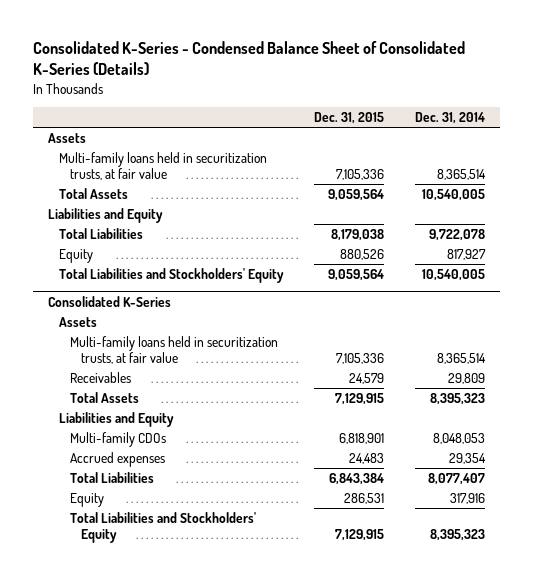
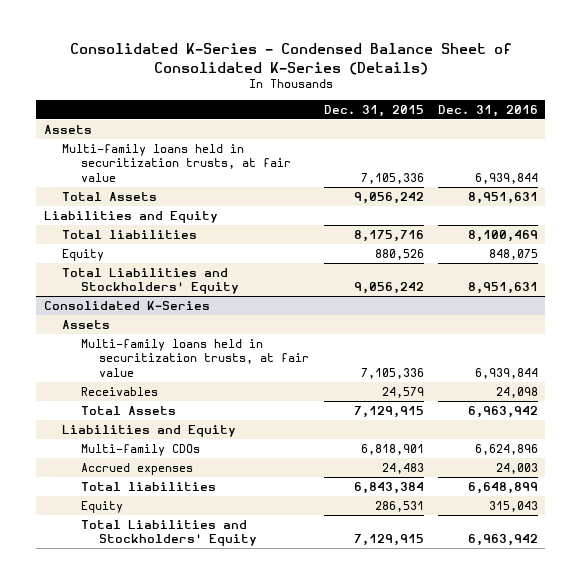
- | Dec. 31, 2015 | Dec. 31, 2014
+ | Dec. 31, 2015 | Dec. 31, 2016
- Total Assets | 9,059,564 | 10,540,005
+ Total Assets | 9,056,242 | 8,951,631
- Total Liabilities | 8,179,038 | 9,722,078
+ Total liabilities | 8,175,716 | 8,100,469
- Total Liabilities and Stockholders' Equity | 9,059,564 | 10,540,005
+ Total Liabilities and Stockholders' Equity | 9,056,242 | 8,951,631
@ Consolidated K-Series
- Total Liabilities | 6,843,384 | 8,077,407
+ Total liabilities | 6,843,384 | 6,648,899

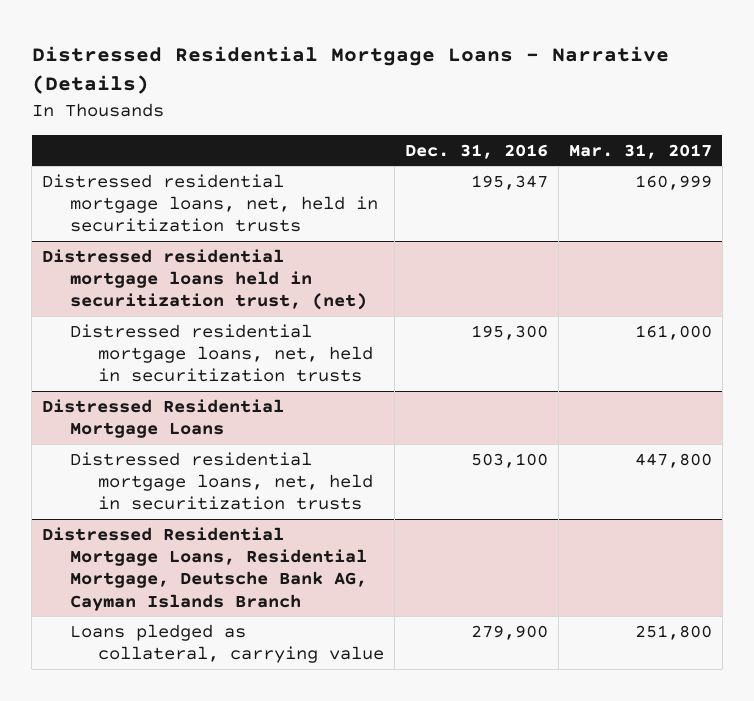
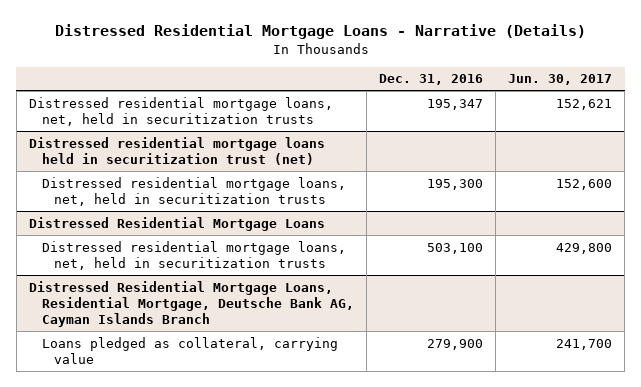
- | Dec. 31, 2016 | Mar. 31, 2017
+ | Dec. 31, 2016 | Jun. 30, 2017
- Distressed residential mortgage loans held in securitization trust, (net)
+ Distressed residential mortgage loans held in securitization trust (net)

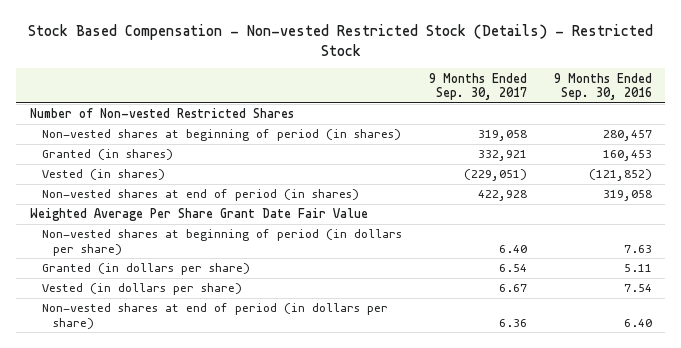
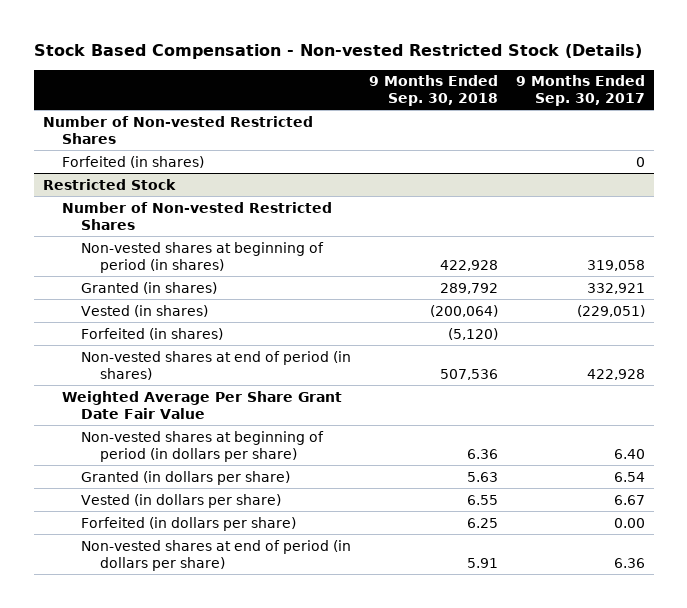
- Stock Based Compensation - Non-vested Restricted Stock (Details) - Restricted Stock
+ Stock Based Compensation - Non-vested Restricted Stock (Details)
- | 9 Months Ended Sep. 30, 2017 | 9 Months Ended Sep. 30, 2016
+ | 9 Months Ended Sep. 30, 2018 | 9 Months Ended Sep. 30, 2017
+ Forfeited (in shares) | | 0
+ Restricted Stock
+ Number of Non-vested Restricted Shares
+ Forfeited (in shares) | (5,120) |
+ Forfeited (in dollars per share) | 6.25 | 0.00

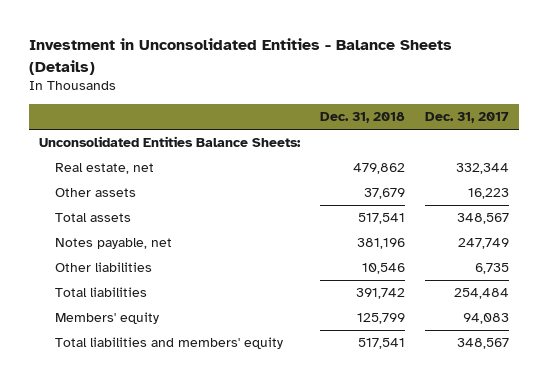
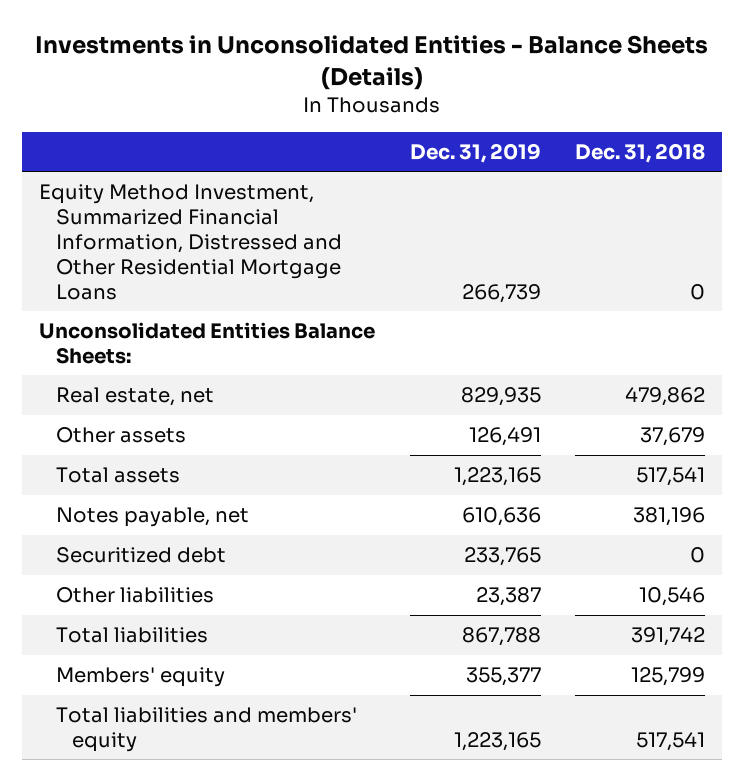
- Investment in Unconsolidated Entities - Balance Sheets (Details)
+ Investments in Unconsolidated Entities - Balance Sheets (Details)
- | Dec. 31, 2018 | Dec. 31, 2017
+ | Dec. 31, 2019 | Dec. 31, 2018
+ Equity Method Investment, Summarized Financial Information, Distressed and Other Residential Mortgage Loans | 266,739 | 0
+ Securitized debt | 233,765 | 0

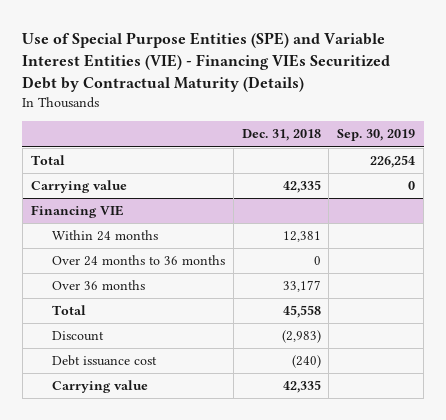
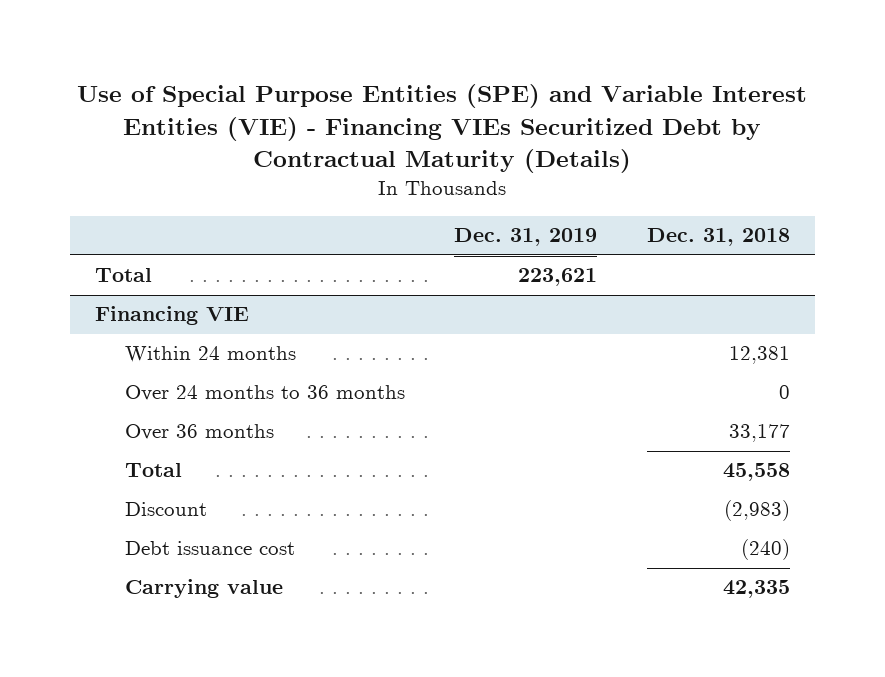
- | Dec. 31, 2018 | Sep. 30, 2019
+ | Dec. 31, 2019 | Dec. 31, 2018
- Carrying value | 42,335 | 0

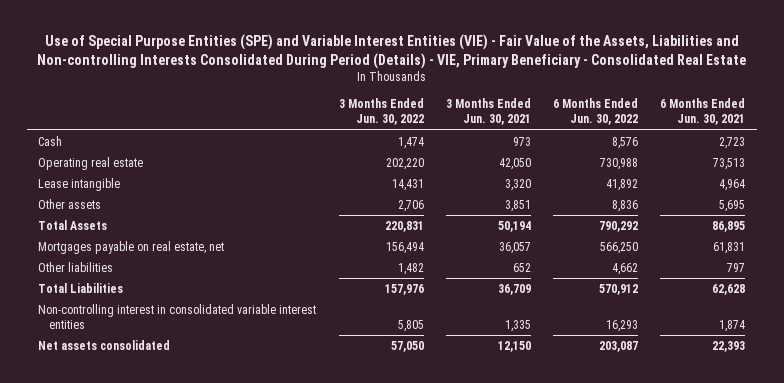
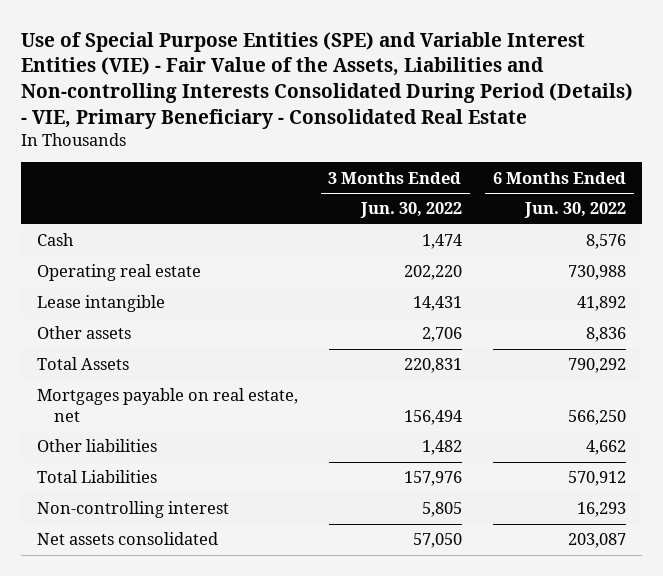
- | 3 Months Ended Jun. 30, 2022 | 3 Months Ended Jun. 30, 2021 | 6 Months Ended Jun. 30, 2022 | 6 Months Ended Jun. 30, 2021
+ | 3 Months Ended Jun. 30, 2022 | 6 Months Ended Jun. 30, 2022
- Non-controlling interest in consolidated variable interest entities | 5,805 | 1,335 | 16,293 | 1,874
+ Non-controlling interest | 5,805 | 16,293

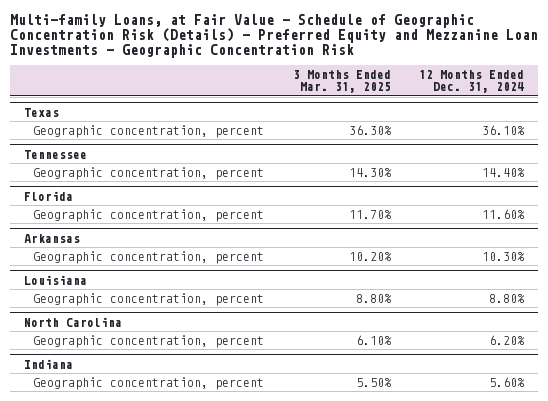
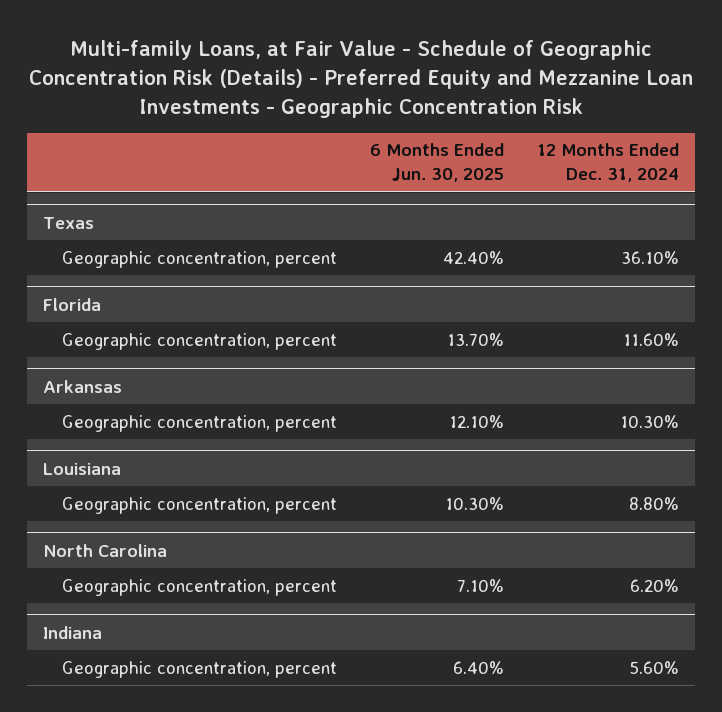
- | 3 Months Ended Mar. 31, 2025 | 12 Months Ended Dec. 31, 2024
+ | 6 Months Ended Jun. 30, 2025 | 12 Months Ended Dec. 31, 2024
- Tennessee
- Geographic concentration, percent | 14.30% | 14.40%

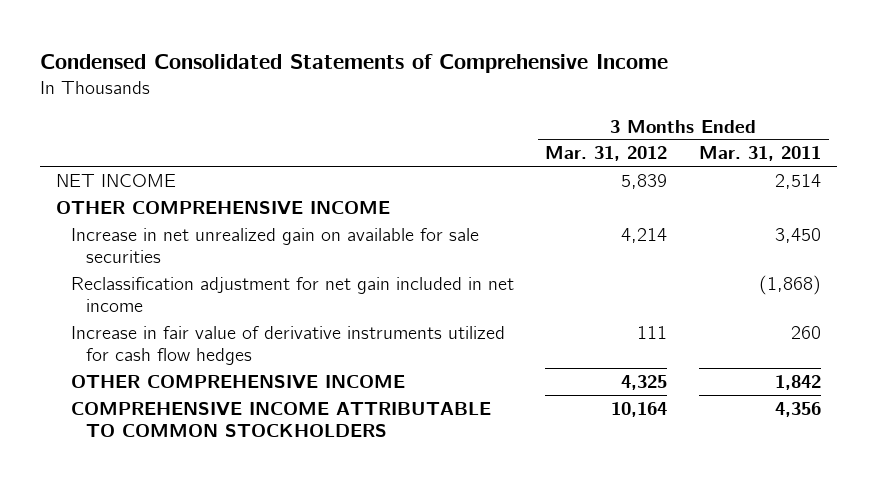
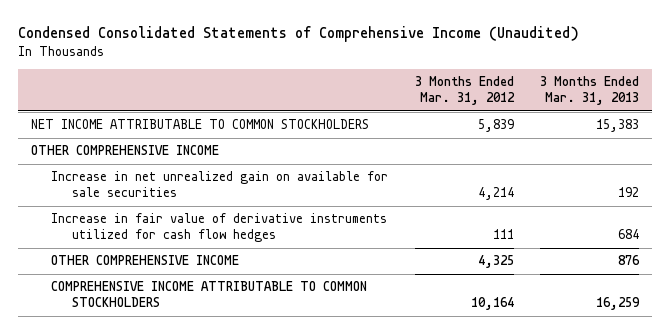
- Condensed Consolidated Statements of Comprehensive Income
+ Condensed Consolidated Statements of Comprehensive Income (Unaudited)
- | 3 Months Ended Mar. 31, 2012 | 3 Months Ended Mar. 31, 2011
+ | 3 Months Ended Mar. 31, 2012 | 3 Months Ended Mar. 31, 2013
- NET INCOME | 5,839 | 2,514
+ NET INCOME ATTRIBUTABLE TO COMMON STOCKHOLDERS | 5,839 | 15,383
- Reclassification adjustment for net gain included in net income | | (1,868)

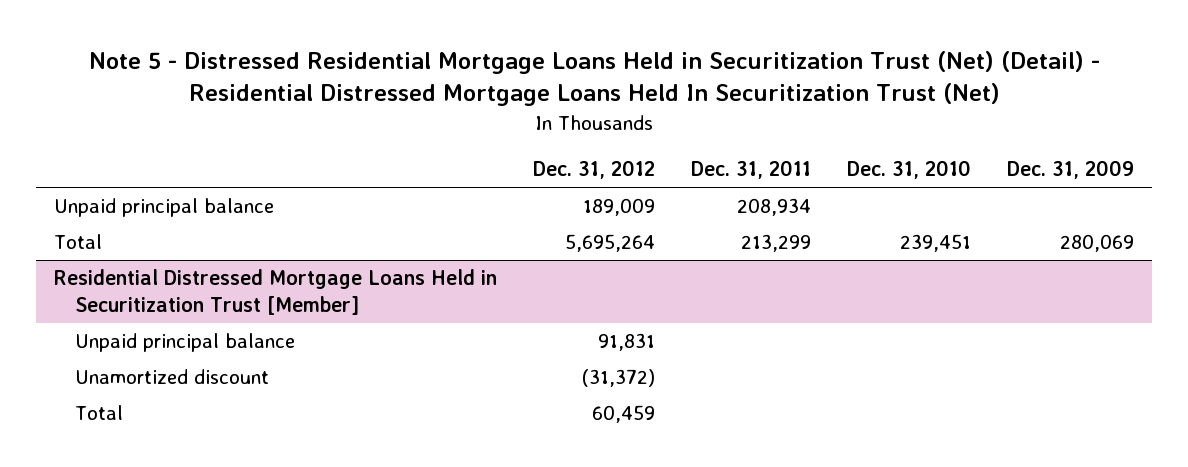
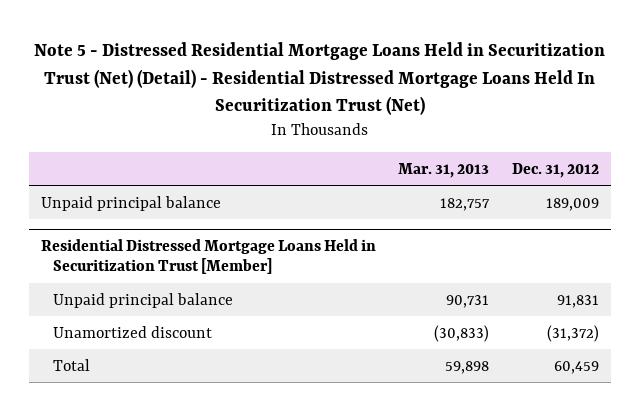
- | Dec. 31, 2012 | Dec. 31, 2011 | Dec. 31, 2010 | Dec. 31, 2009
+ | Mar. 31, 2013 | Dec. 31, 2012
- Total | 5,695,264 | 213,299 | 239,451 | 280,069

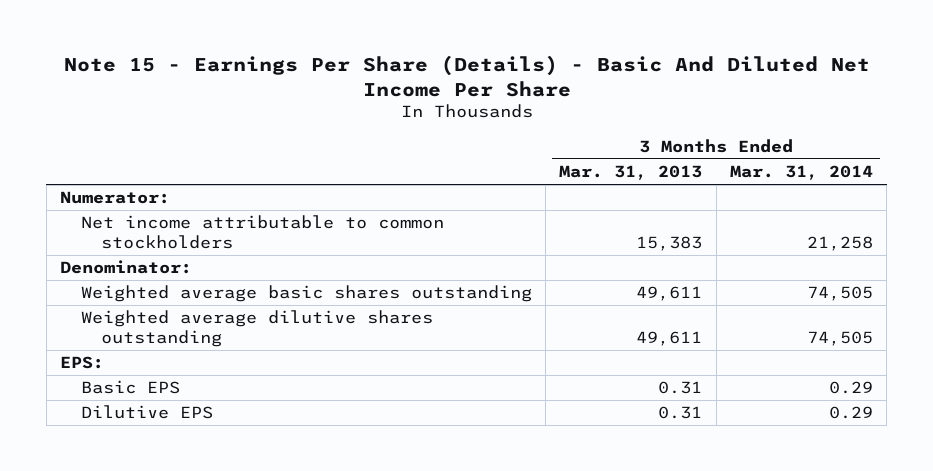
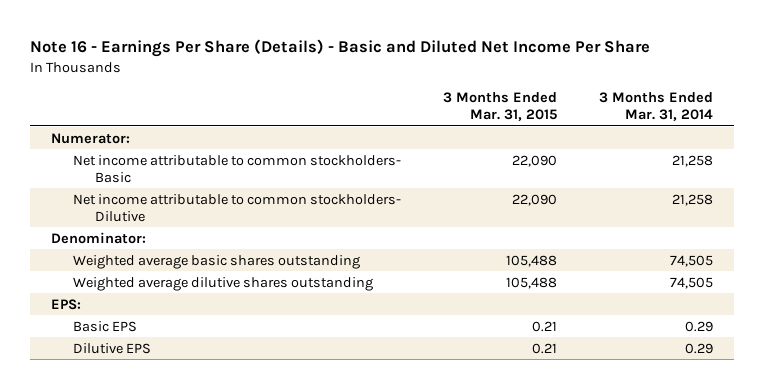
- Note 15 - Earnings Per Share (Details) - Basic And Diluted Net Income Per Share
+ Note 16 - Earnings Per Share (Details) - Basic and Diluted Net Income Per Share
- | 3 Months Ended Mar. 31, 2013 | 3 Months Ended Mar. 31, 2014
+ | 3 Months Ended Mar. 31, 2015 | 3 Months Ended Mar. 31, 2014
- Net income attributable to common stockholders | 15,383 | 21,258
+ Net income attributable to common stockholders- Basic | 22,090 | 21,258
+ Net income attributable to common stockholders- Dilutive | 22,090 | 21,258

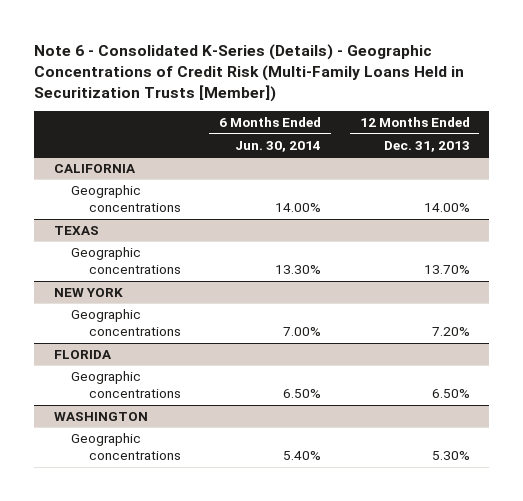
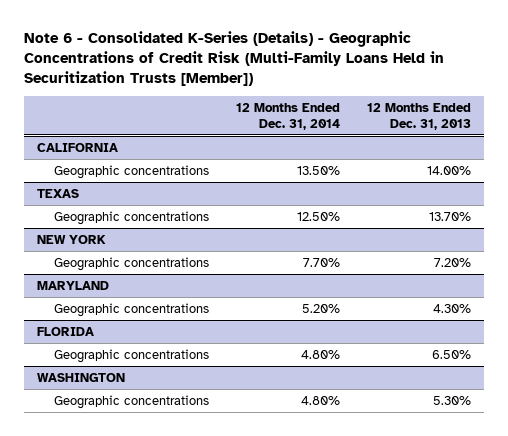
- | 6 Months Ended Jun. 30, 2014 | 12 Months Ended Dec. 31, 2013
+ | 12 Months Ended Dec. 31, 2014 | 12 Months Ended Dec. 31, 2013
+ MARYLAND
+ Geographic concentrations | 5.20% | 4.30%

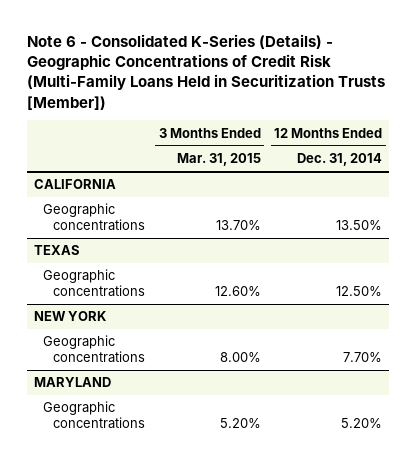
- | 12 Months Ended Dec. 31, 2014 | 12 Months Ended Dec. 31, 2013
+ | 3 Months Ended Mar. 31, 2015 | 12 Months Ended Dec. 31, 2014
- FLORIDA
- Geographic concentrations | 4.80% | 6.50%
- WASHINGTON
- Geographic concentrations | 4.80% | 5.30%

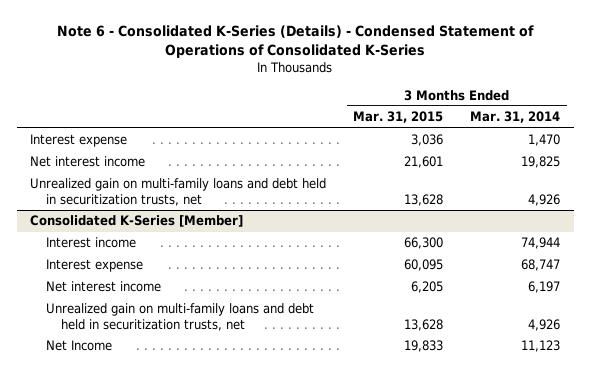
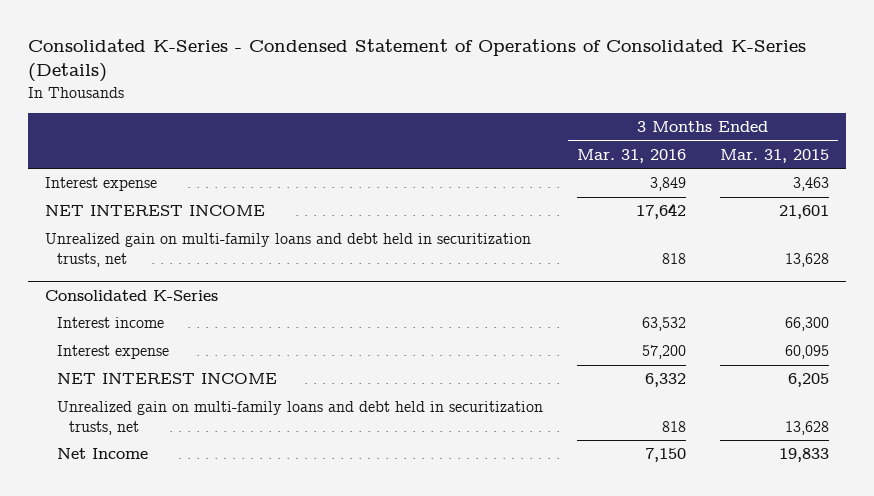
- Note 6 - Consolidated K-Series (Details) - Condensed Statement of Operations of Consolidated K-Series
+ Consolidated K-Series - Condensed Statement of Operations of Consolidated K-Series (Details)
- | 3 Months Ended Mar. 31, 2015 | 3 Months Ended Mar. 31, 2014
+ | 3 Months Ended Mar. 31, 2016 | 3 Months Ended Mar. 31, 2015
- Interest expense | 3,036 | 1,470
- Net interest income | 21,601 | 19,825
+ Interest expense | 3,849 | 3,463
+ NET INTEREST INCOME | 17,642 | 21,601
- Consolidated K-Series [Member]
+ Consolidated K-Series
- Net interest income | 6,205 | 6,197
+ NET INTEREST INCOME | 6,332 | 6,205

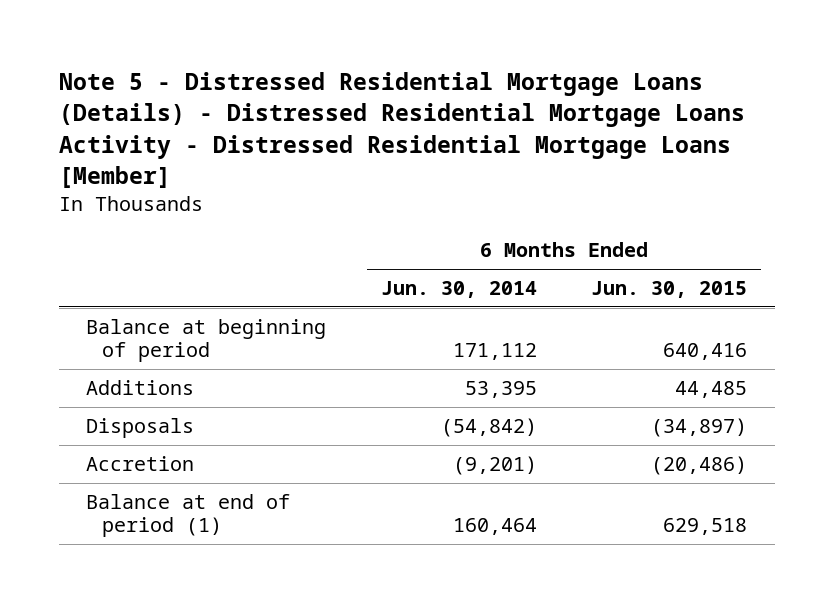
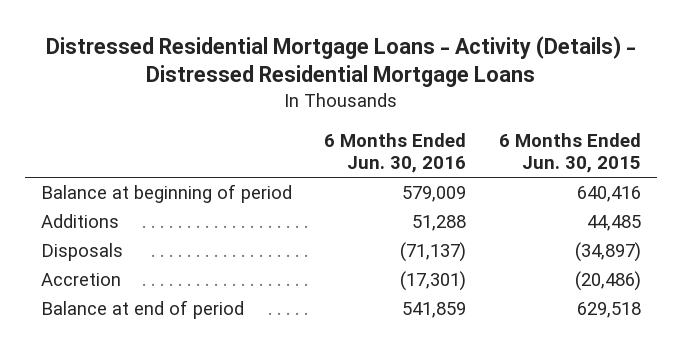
- Note 5 - Distressed Residential Mortgage Loans (Details) - Distressed Residential Mortgage Loans Activity - Distressed Residential Mortgage Loans [Member]
+ Distressed Residential Mortgage Loans - Activity (Details) - Distressed Residential Mortgage Loans
- | 6 Months Ended Jun. 30, 2014 | 6 Months Ended Jun. 30, 2015
+ | 6 Months Ended Jun. 30, 2016 | 6 Months Ended Jun. 30, 2015
- Balance at end of period (1) | 160,464 | 629,518
+ Balance at end of period | 541,859 | 629,518

